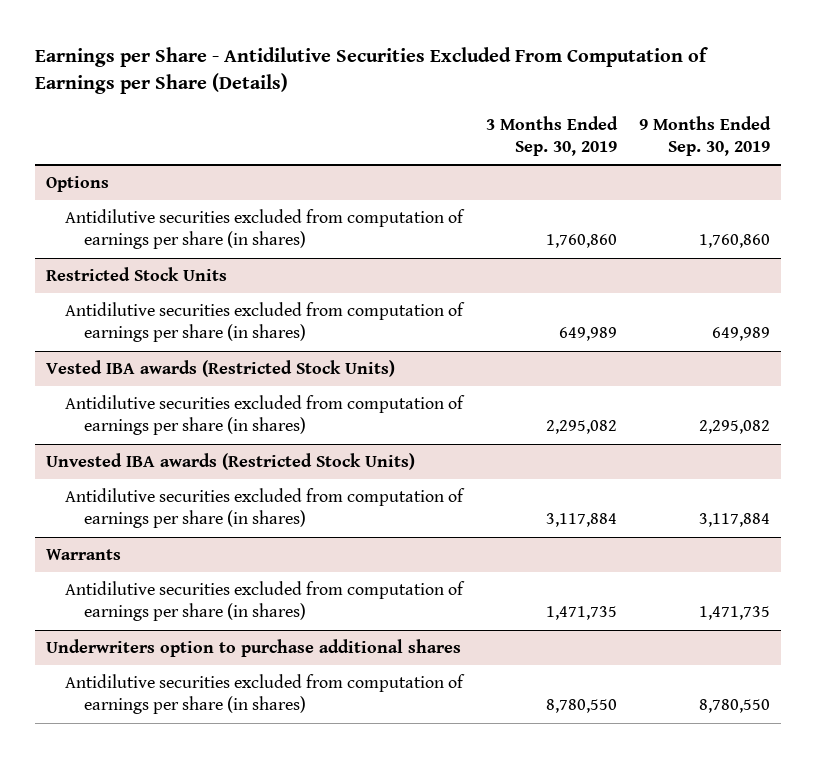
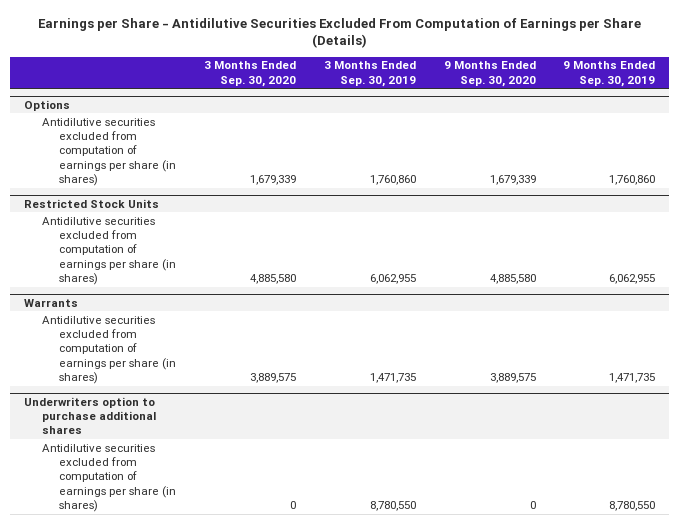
- | 3 Months Ended Sep. 30, 2019 | 9 Months Ended Sep. 30, 2019
+ | 3 Months Ended Sep. 30, 2020 | 3 Months Ended Sep. 30, 2019 | 9 Months Ended Sep. 30, 2020 | 9 Months Ended Sep. 30, 2019
@ Restricted Stock Units
- Antidilutive securities excluded from computation of earnings per share (in shares) | 649,989 | 649,989
- Vested IBA awards (Restricted Stock Units)
- Antidilutive securities excluded from computation of earnings per share (in shares) | 2,295,082 | 2,295,082
- Unvested IBA awards (Restricted Stock Units)
- Antidilutive securities excluded from computation of earnings per share (in shares) | 3,117,884 | 3,117,884
@ Restricted Stock Units
+ Antidilutive securities excluded from computation of earnings per share (in shares) | 4,885,580 | 6,062,955 | 4,885,580 | 6,062,955

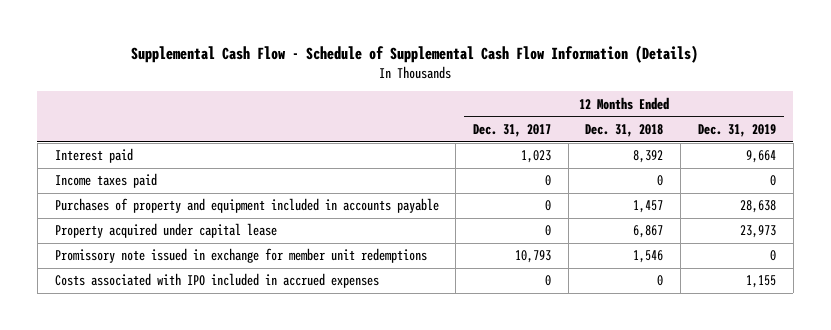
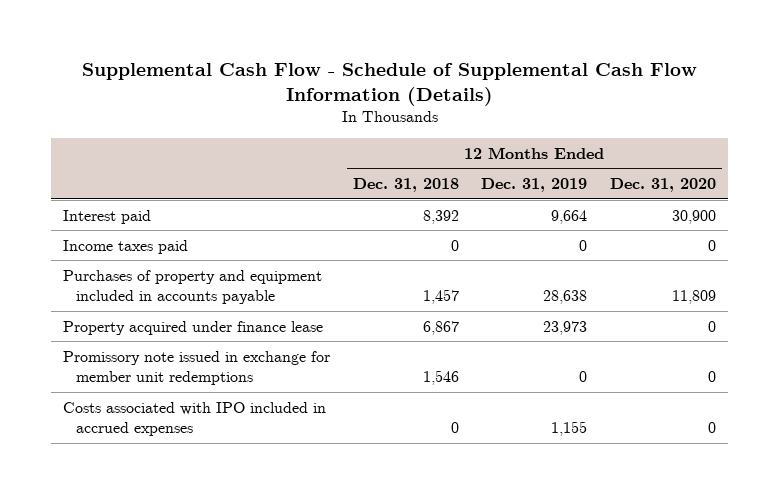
- | 12 Months Ended Dec. 31, 2017 | 12 Months Ended Dec. 31, 2018 | 12 Months Ended Dec. 31, 2019
+ | 12 Months Ended Dec. 31, 2018 | 12 Months Ended Dec. 31, 2019 | 12 Months Ended Dec. 31, 2020
- Property acquired under capital lease | 0 | 6,867 | 23,973
+ Property acquired under finance lease | 6,867 | 23,973 | 0

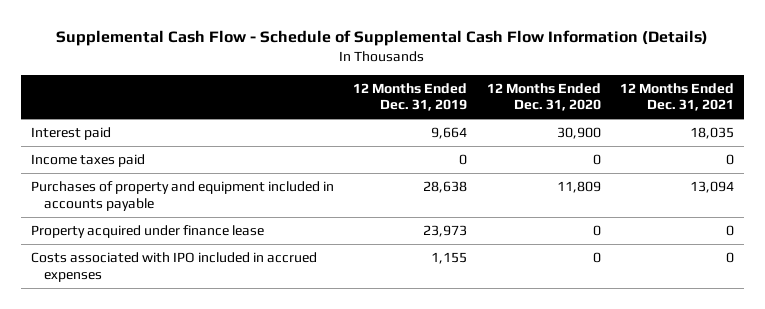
- | 12 Months Ended Dec. 31, 2018 | 12 Months Ended Dec. 31, 2019 | 12 Months Ended Dec. 31, 2020
+ | 12 Months Ended Dec. 31, 2019 | 12 Months Ended Dec. 31, 2020 | 12 Months Ended Dec. 31, 2021
- Promissory note issued in exchange for member unit redemptions | 1,546 | 0 | 0

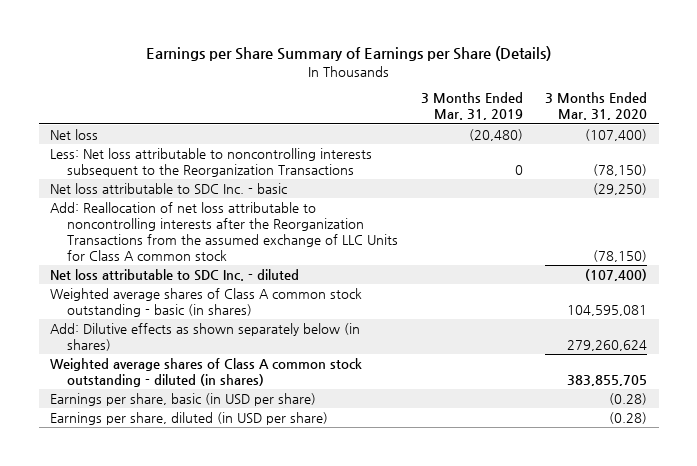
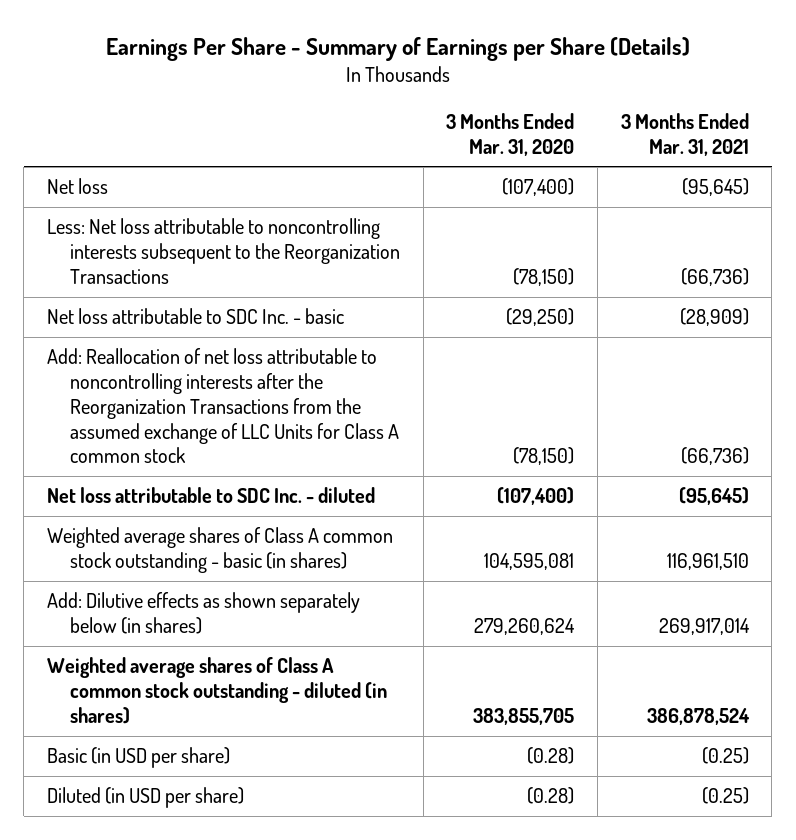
- Earnings per Share Summary of Earnings per Share (Details)
+ Earnings Per Share - Summary of Earnings per Share (Details)
- | 3 Months Ended Mar. 31, 2019 | 3 Months Ended Mar. 31, 2020
+ | 3 Months Ended Mar. 31, 2020 | 3 Months Ended Mar. 31, 2021
- Earnings per share, basic (in USD per share) | | (0.28)
- Earnings per share, diluted (in USD per share) | | (0.28)
+ Basic (in USD per share) | (0.28) | (0.25)
+ Diluted (in USD per share) | (0.28) | (0.25)

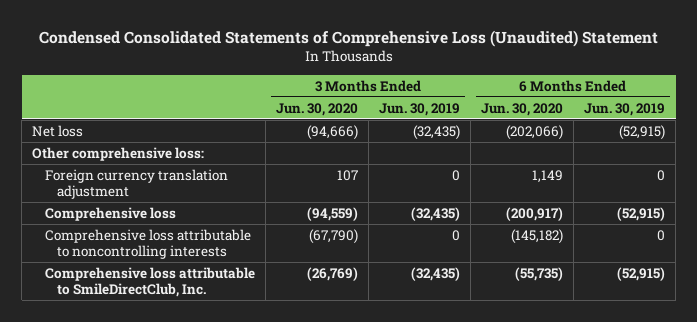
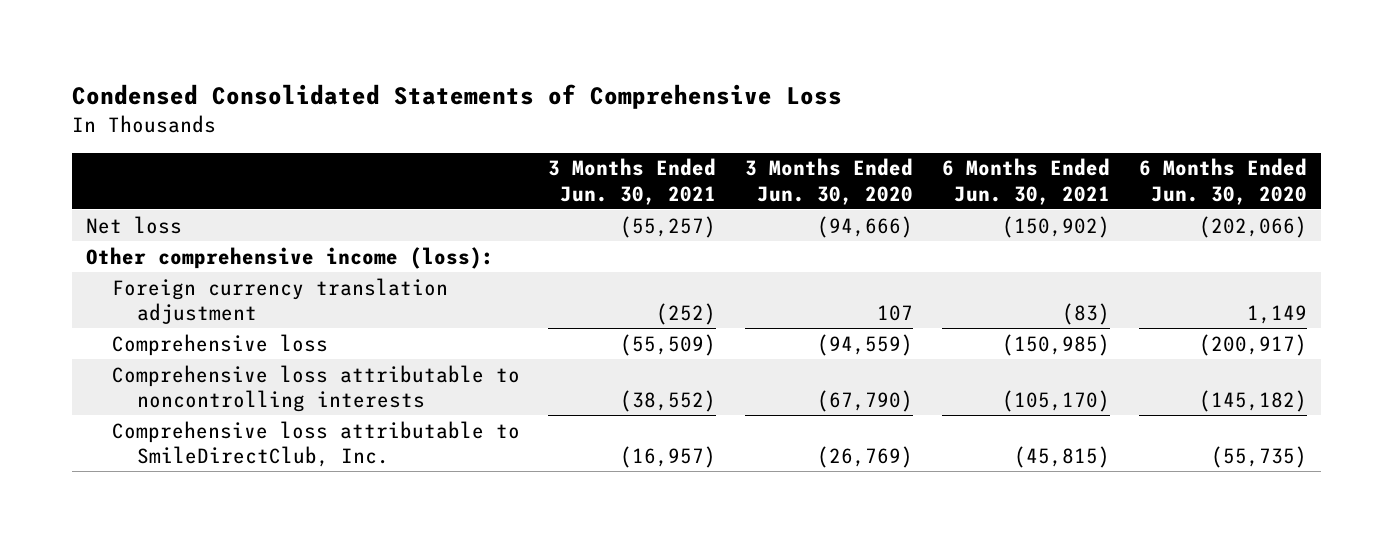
- Condensed Consolidated Statements of Comprehensive Loss (Unaudited) Statement
+ Condensed Consolidated Statements of Comprehensive Loss
- | 3 Months Ended Jun. 30, 2020 | 3 Months Ended Jun. 30, 2019 | 6 Months Ended Jun. 30, 2020 | 6 Months Ended Jun. 30, 2019
+ | 3 Months Ended Jun. 30, 2021 | 3 Months Ended Jun. 30, 2020 | 6 Months Ended Jun. 30, 2021 | 6 Months Ended Jun. 30, 2020
- Other comprehensive loss:
+ Other comprehensive income (loss):

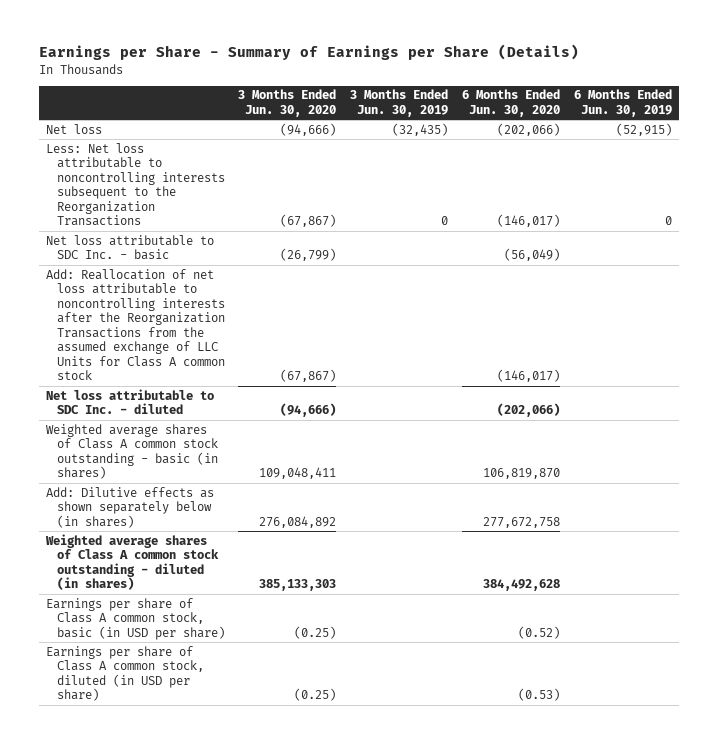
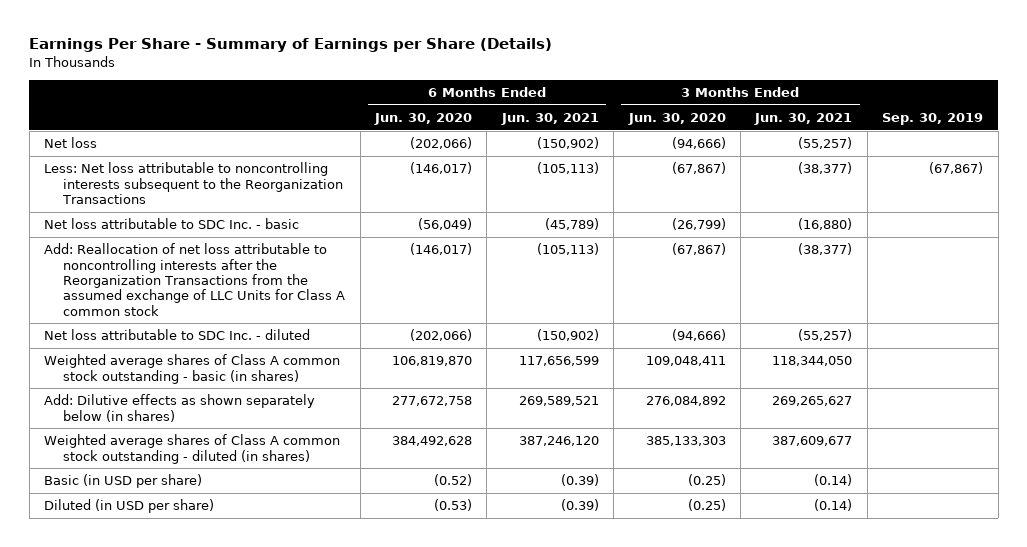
- Earnings per Share - Summary of Earnings per Share (Details)
+ Earnings Per Share - Summary of Earnings per Share (Details)
- | 3 Months Ended Jun. 30, 2020 | 3 Months Ended Jun. 30, 2019 | 6 Months Ended Jun. 30, 2020 | 6 Months Ended Jun. 30, 2019
+ | 6 Months Ended Jun. 30, 2020 | 6 Months Ended Jun. 30, 2021 | 3 Months Ended Jun. 30, 2020 | 3 Months Ended Jun. 30, 2021 | Sep. 30, 2019
- Earnings per share of Class A common stock, basic (in USD per share) | (0.25) | | (0.52) |
- Earnings per share of Class A common stock, diluted (in USD per share) | (0.25) | | (0.53) |
+ Basic (in USD per share) | (0.52) | (0.39) | (0.25) | (0.14) |
+ Diluted (in USD per share) | (0.53) | (0.39) | (0.25) | (0.14) |

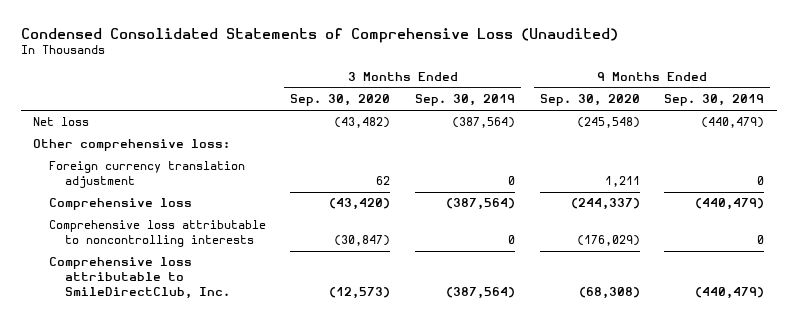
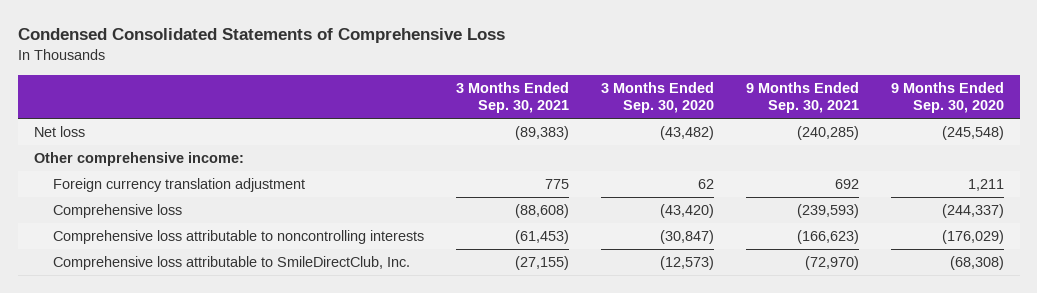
- Condensed Consolidated Statements of Comprehensive Loss (Unaudited)
+ Condensed Consolidated Statements of Comprehensive Loss
- | 3 Months Ended Sep. 30, 2020 | 3 Months Ended Sep. 30, 2019 | 9 Months Ended Sep. 30, 2020 | 9 Months Ended Sep. 30, 2019
+ | 3 Months Ended Sep. 30, 2021 | 3 Months Ended Sep. 30, 2020 | 9 Months Ended Sep. 30, 2021 | 9 Months Ended Sep. 30, 2020
- Other comprehensive loss:
+ Other comprehensive income:

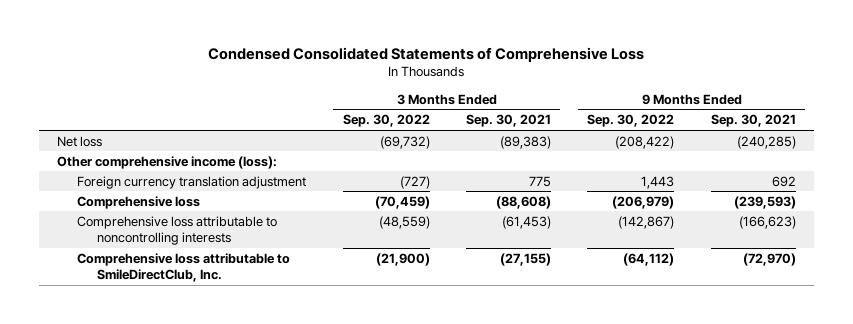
- | 3 Months Ended Sep. 30, 2021 | 3 Months Ended Sep. 30, 2020 | 9 Months Ended Sep. 30, 2021 | 9 Months Ended Sep. 30, 2020
+ | 3 Months Ended Sep. 30, 2022 | 3 Months Ended Sep. 30, 2021 | 9 Months Ended Sep. 30, 2022 | 9 Months Ended Sep. 30, 2021
- Other comprehensive income:
+ Other comprehensive income (loss):

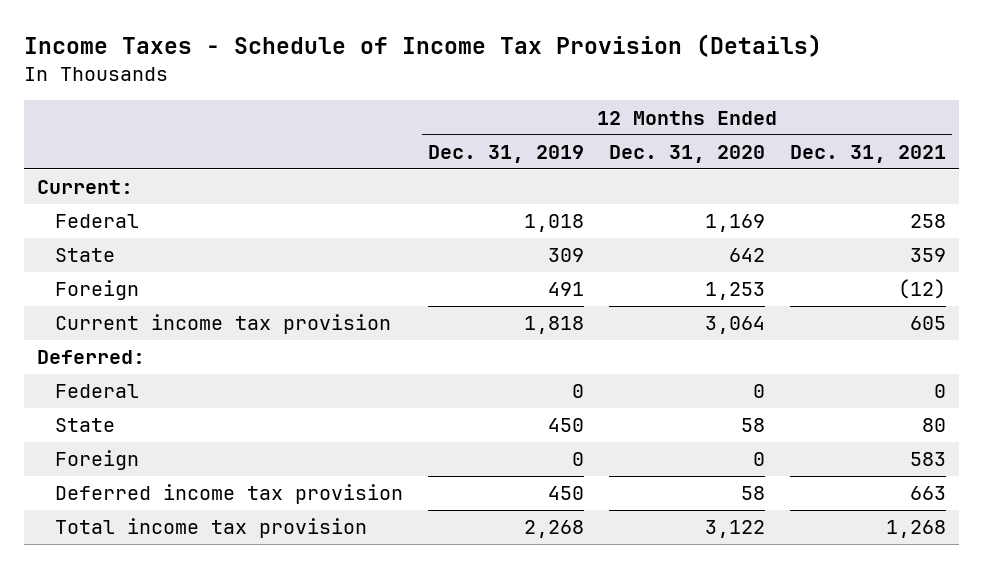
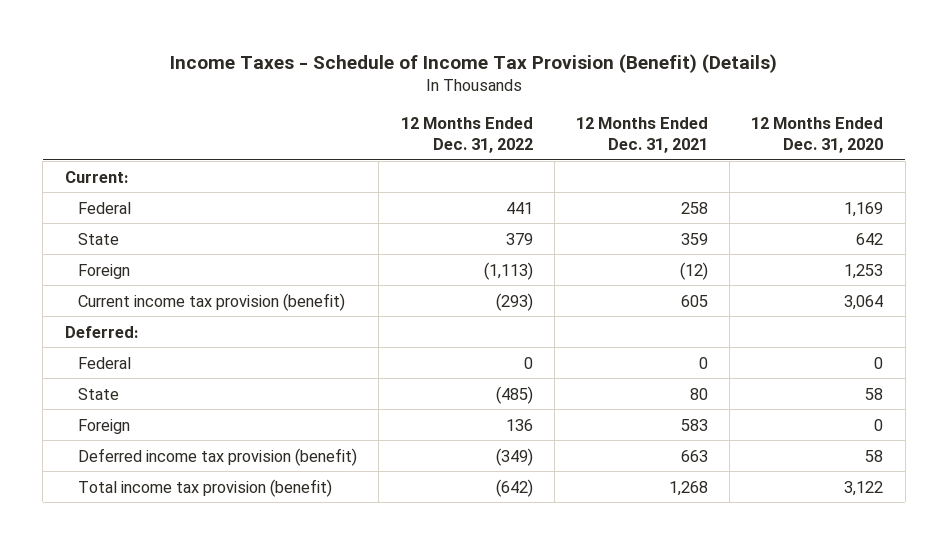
- Income Taxes - Schedule of Income Tax Provision (Details)
+ Income Taxes - Schedule of Income Tax Provision (Benefit) (Details)
- | 12 Months Ended Dec. 31, 2019 | 12 Months Ended Dec. 31, 2020 | 12 Months Ended Dec. 31, 2021
+ | 12 Months Ended Dec. 31, 2022 | 12 Months Ended Dec. 31, 2021 | 12 Months Ended Dec. 31, 2020
- Current income tax provision | 1,818 | 3,064 | 605
+ Current income tax provision (benefit) | (293) | 605 | 3,064
- Deferred income tax provision | 450 | 58 | 663
- Total income tax provision | 2,268 | 3,122 | 1,268
+ Deferred income tax provision (benefit) | (349) | 663 | 58
+ Total income tax provision (benefit) | (642) | 1,268 | 3,122

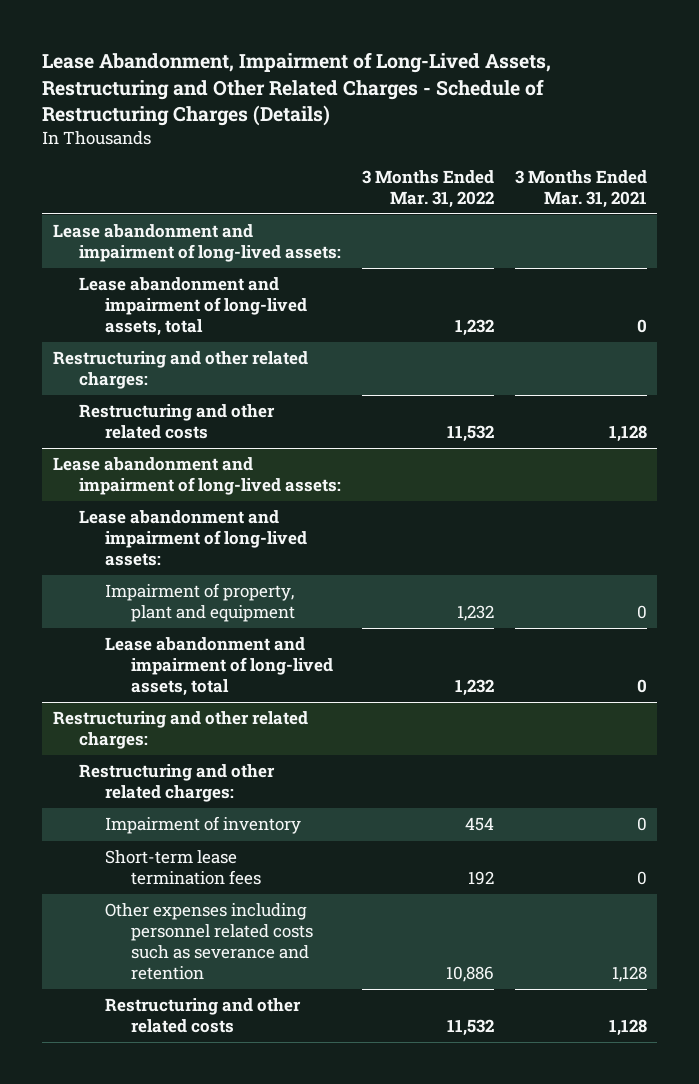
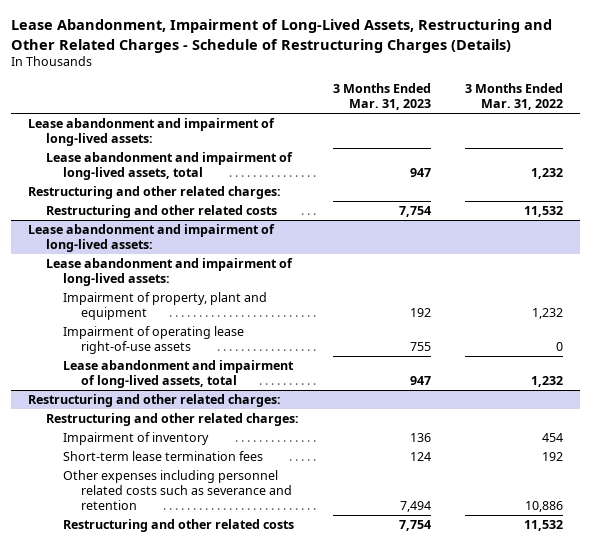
- | 3 Months Ended Mar. 31, 2022 | 3 Months Ended Mar. 31, 2021
+ | 3 Months Ended Mar. 31, 2023 | 3 Months Ended Mar. 31, 2022
@ Lease abandonment and impairment of long-lived assets:
+ Impairment of operating lease right-of-use assets | 755 | 0

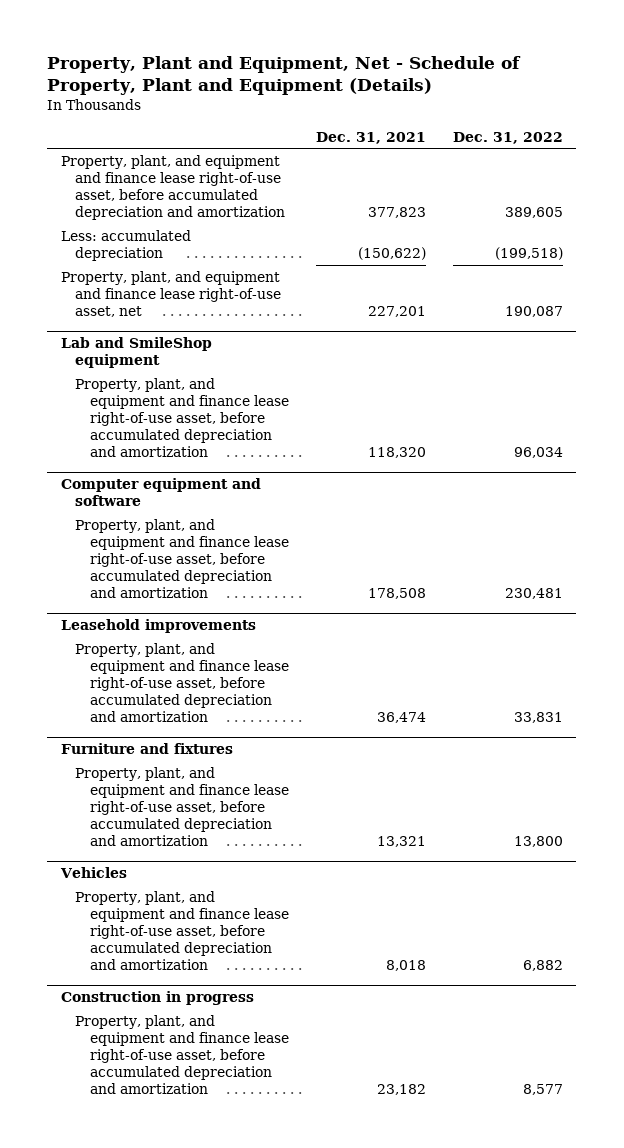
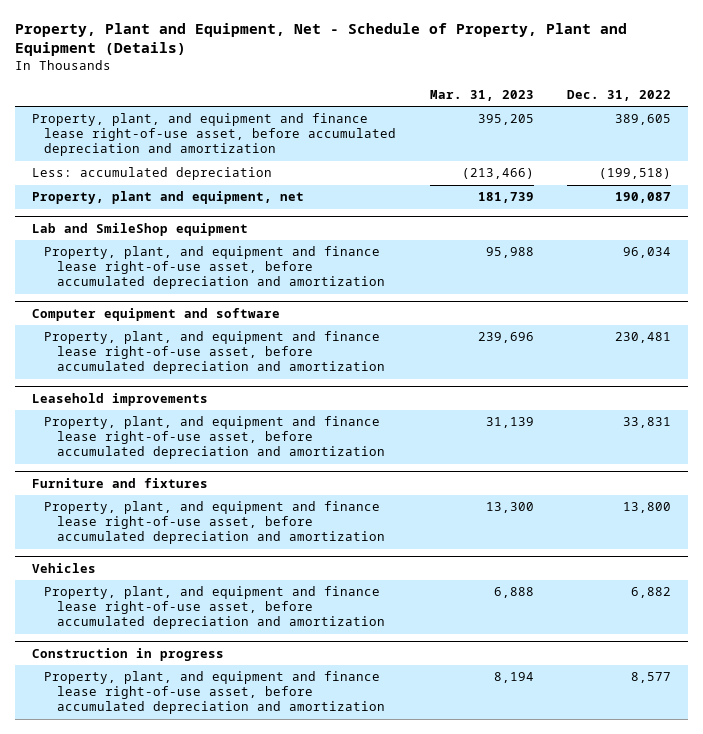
- | Dec. 31, 2021 | Dec. 31, 2022
+ | Mar. 31, 2023 | Dec. 31, 2022
- Property, plant, and equipment and finance lease right-of-use asset, net | 227,201 | 190,087
+ Property, plant and equipment, net | 181,739 | 190,087

